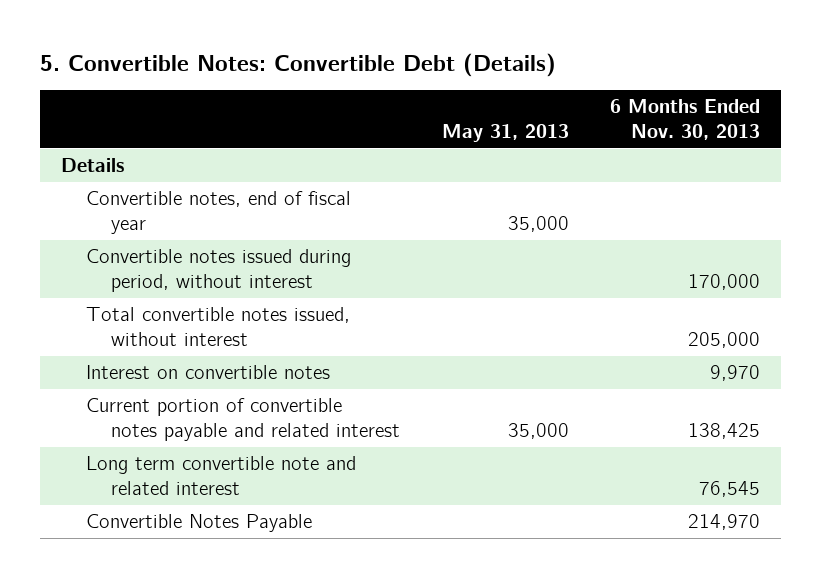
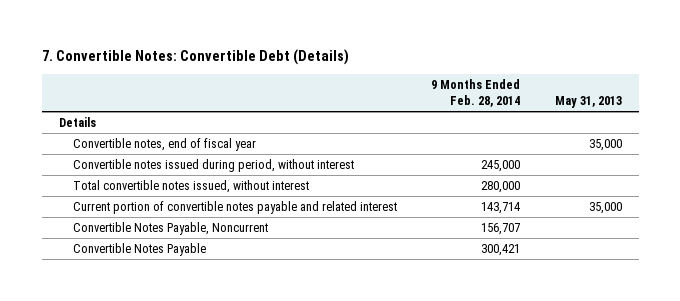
- 5. Convertible Notes: Convertible Debt (Details)
+ 7. Convertible Notes: Convertible Debt (Details)
- | May 31, 2013 | 6 Months Ended Nov. 30, 2013
+ | 9 Months Ended Feb. 28, 2014 | May 31, 2013
- Interest on convertible notes | | 9,970
- Long term convertible note and related interest | | 76,545
+ Convertible Notes Payable, Noncurrent | 156,707 |

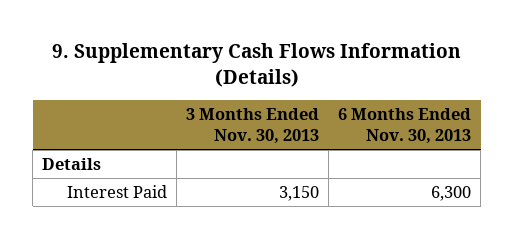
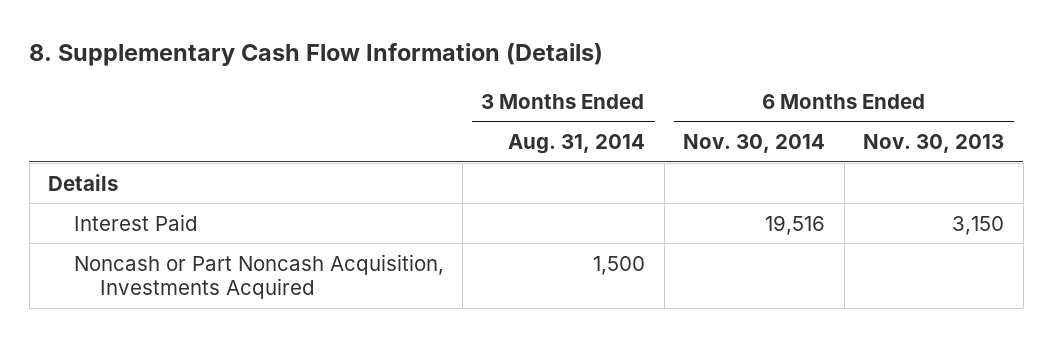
- 9. Supplementary Cash Flows Information (Details)
+ 8. Supplementary Cash Flow Information (Details)
- | 3 Months Ended Nov. 30, 2013 | 6 Months Ended Nov. 30, 2013
+ | 3 Months Ended Aug. 31, 2014 | 6 Months Ended Nov. 30, 2014 | 6 Months Ended Nov. 30, 2013
- Interest Paid | 3,150 | 6,300
+ Interest Paid | | 19,516 | 3,150
+ Noncash or Part Noncash Acquisition, Investments Acquired | 1,500 | |

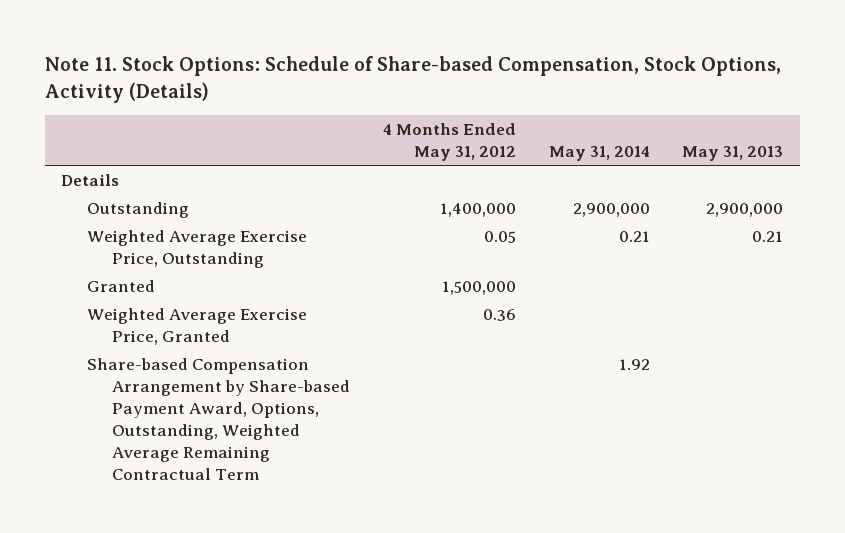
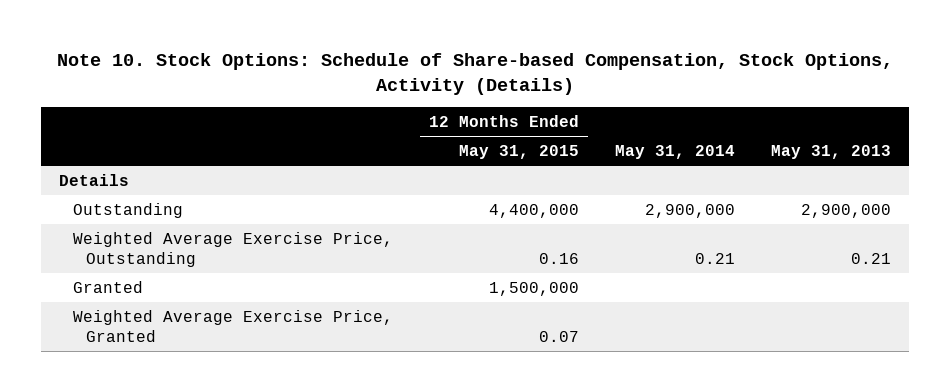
- Note 11. Stock Options: Schedule of Share-based Compensation, Stock Options, Activity (Details)
+ Note 10. Stock Options: Schedule of Share-based Compensation, Stock Options, Activity (Details)
- | 4 Months Ended May 31, 2012 | May 31, 2014 | May 31, 2013
+ | 12 Months Ended May 31, 2015 | May 31, 2014 | May 31, 2013
- Share-based Compensation Arrangement by Share-based Payment Award, Options, Outstanding, Weighted Average Remaining Contractual Term | | 1.92 |

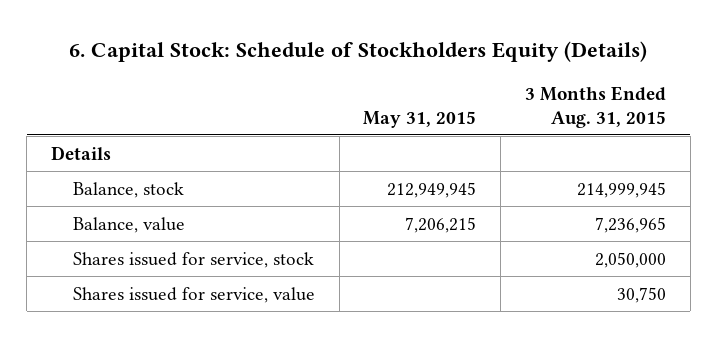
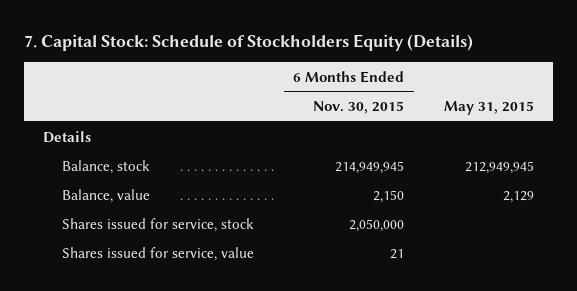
- 6. Capital Stock: Schedule of Stockholders Equity (Details)
+ 7. Capital Stock: Schedule of Stockholders Equity (Details)
- | May 31, 2015 | 3 Months Ended Aug. 31, 2015
+ | 6 Months Ended Nov. 30, 2015 | May 31, 2015
- Balance, value | 7,206,215 | 7,236,965
+ Balance, value | 2,150 | 2,129

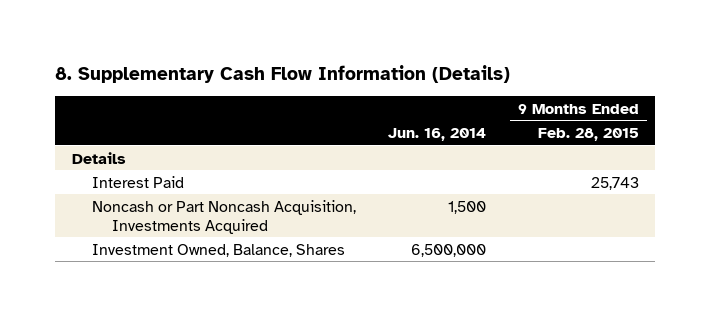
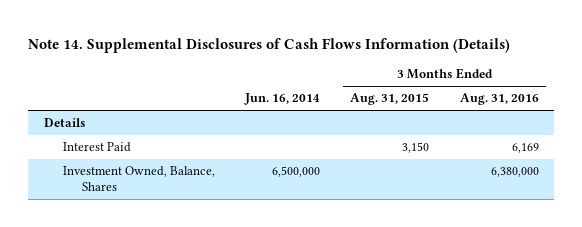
- 8. Supplementary Cash Flow Information (Details)
+ Note 14. Supplemental Disclosures of Cash Flows Information (Details)
- | Jun. 16, 2014 | 9 Months Ended Feb. 28, 2015
+ | Jun. 16, 2014 | 3 Months Ended Aug. 31, 2015 | 3 Months Ended Aug. 31, 2016
- Noncash or Part Noncash Acquisition, Investments Acquired | 1,500 |

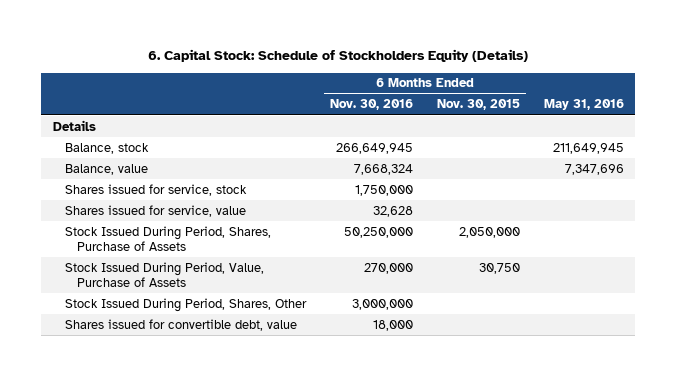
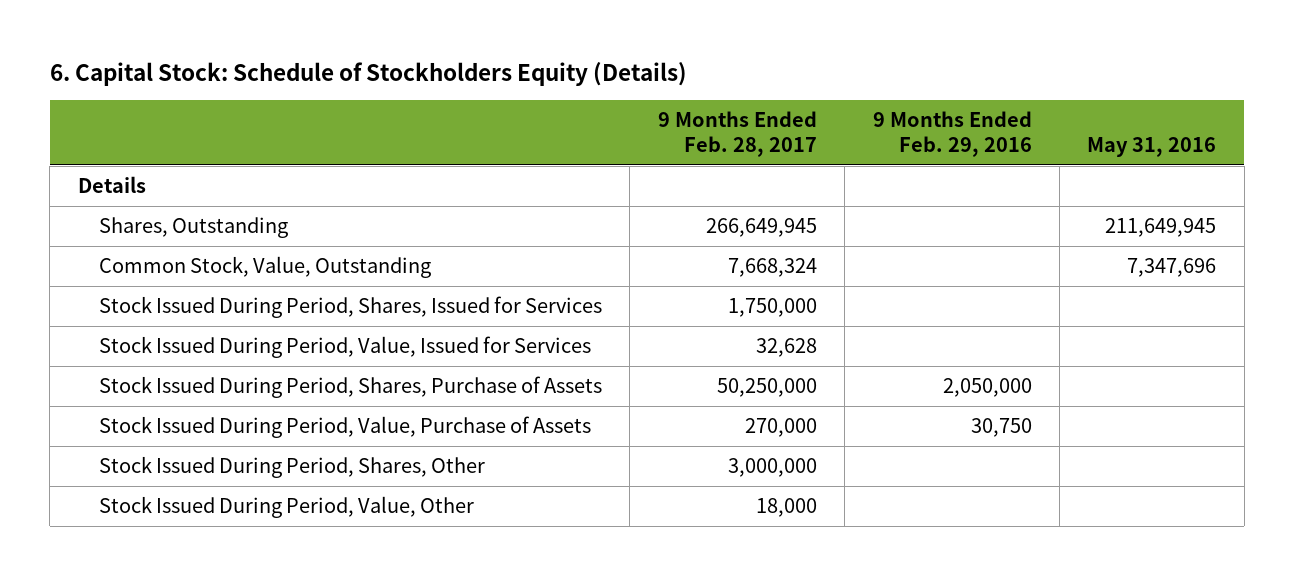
- | 6 Months Ended Nov. 30, 2016 | 6 Months Ended Nov. 30, 2015 | May 31, 2016
+ | 9 Months Ended Feb. 28, 2017 | 9 Months Ended Feb. 29, 2016 | May 31, 2016
- Balance, stock | 266,649,945 | | 211,649,945
- Balance, value | 7,668,324 | | 7,347,696
- Shares issued for service, stock | 1,750,000 | |
- Shares issued for service, value | 32,628 | |
+ Shares, Outstanding | 266,649,945 | | 211,649,945
+ Common Stock, Value, Outstanding | 7,668,324 | | 7,347,696
+ Stock Issued During Period, Shares, Issued for Services | 1,750,000 | |
+ Stock Issued During Period, Value, Issued for Services | 32,628 | |
- Shares issued for convertible debt, value | 18,000 | |
+ Stock Issued During Period, Value, Other | 18,000 | |

